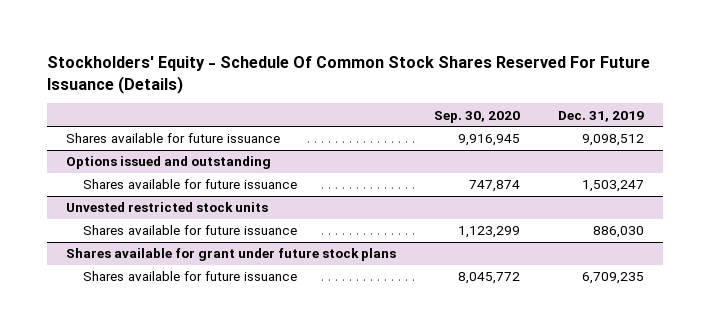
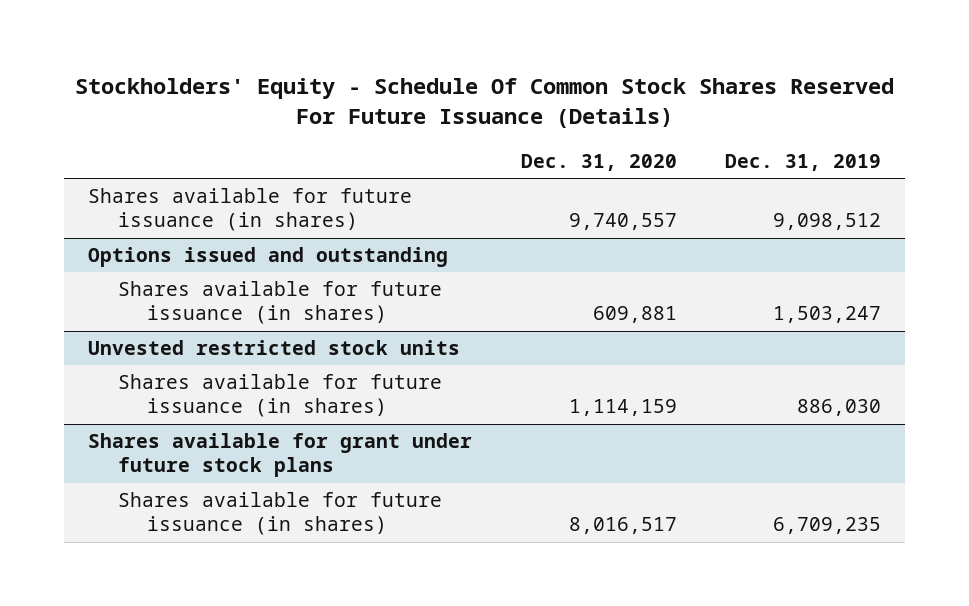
- | Sep. 30, 2020 | Dec. 31, 2019
+ | Dec. 31, 2020 | Dec. 31, 2019
- Shares available for future issuance | 9,916,945 | 9,098,512
+ Shares available for future issuance (in shares) | 9,740,557 | 9,098,512
@ Options issued and outstanding
- Shares available for future issuance | 747,874 | 1,503,247
+ Shares available for future issuance (in shares) | 609,881 | 1,503,247
@ Unvested restricted stock units
- Shares available for future issuance | 1,123,299 | 886,030
+ Shares available for future issuance (in shares) | 1,114,159 | 886,030
@ Shares available for grant under future stock plans
- Shares available for future issuance | 8,045,772 | 6,709,235
+ Shares available for future issuance (in shares) | 8,016,517 | 6,709,235

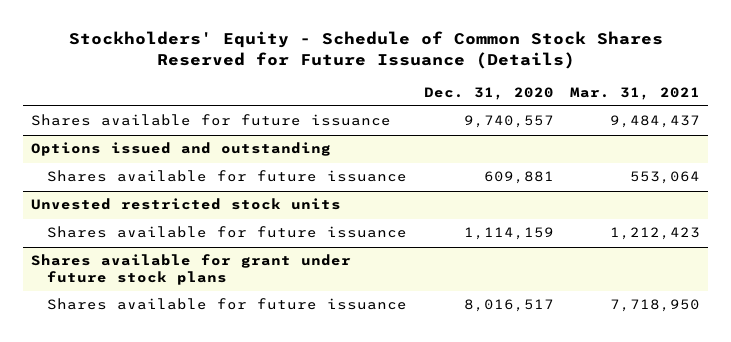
- Stockholders' Equity - Schedule Of Common Stock Shares Reserved For Future Issuance (Details)
+ Stockholders' Equity - Schedule of Common Stock Shares Reserved for Future Issuance (Details)
- | Dec. 31, 2020 | Dec. 31, 2019
+ | Dec. 31, 2020 | Mar. 31, 2021
- Shares available for future issuance (in shares) | 9,740,557 | 9,098,512
+ Shares available for future issuance | 9,740,557 | 9,484,437
@ Options issued and outstanding
- Shares available for future issuance (in shares) | 609,881 | 1,503,247
+ Shares available for future issuance | 609,881 | 553,064
@ Unvested restricted stock units
- Shares available for future issuance (in shares) | 1,114,159 | 886,030
+ Shares available for future issuance | 1,114,159 | 1,212,423
@ Shares available for grant under future stock plans
- Shares available for future issuance (in shares) | 8,016,517 | 6,709,235
+ Shares available for future issuance | 8,016,517 | 7,718,950

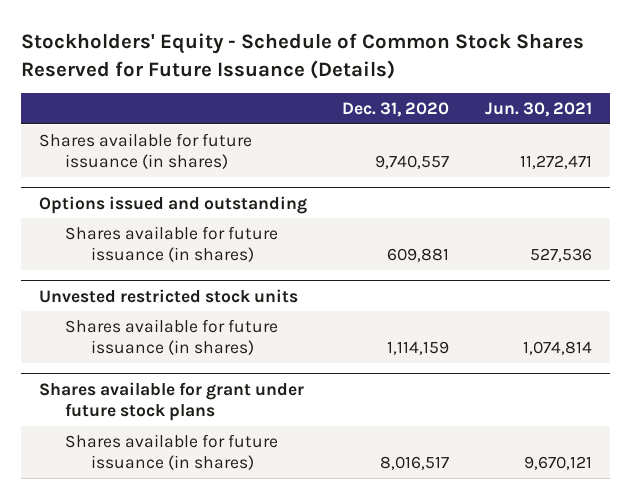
- | Dec. 31, 2020 | Mar. 31, 2021
+ | Dec. 31, 2020 | Jun. 30, 2021
- Shares available for future issuance | 9,740,557 | 9,484,437
+ Shares available for future issuance (in shares) | 9,740,557 | 11,272,471
@ Options issued and outstanding
- Shares available for future issuance | 609,881 | 553,064
+ Shares available for future issuance (in shares) | 609,881 | 527,536
@ Unvested restricted stock units
- Shares available for future issuance | 1,114,159 | 1,212,423
+ Shares available for future issuance (in shares) | 1,114,159 | 1,074,814
@ Shares available for grant under future stock plans
- Shares available for future issuance | 8,016,517 | 7,718,950
+ Shares available for future issuance (in shares) | 8,016,517 | 9,670,121

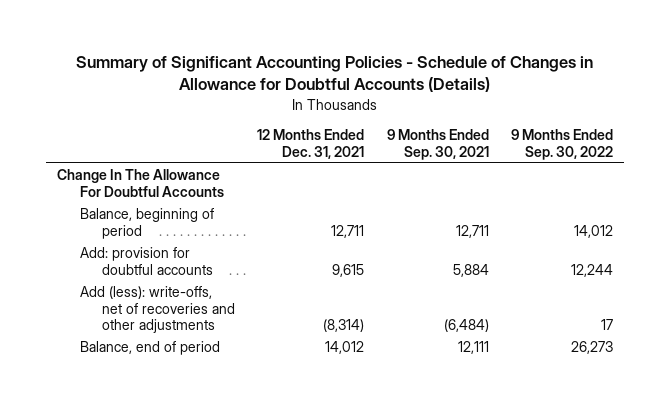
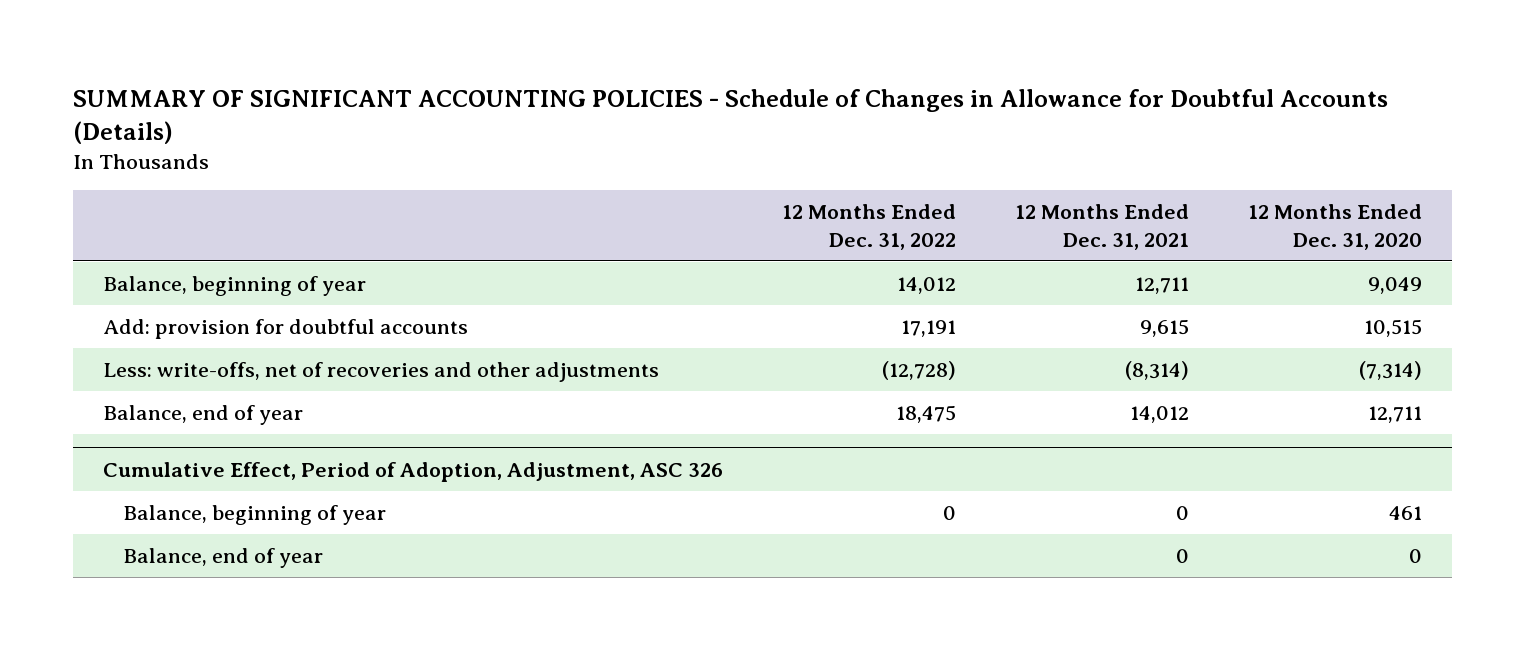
- Summary of Significant Accounting Policies - Schedule of Changes in Allowance for Doubtful Accounts (Details)
+ SUMMARY OF SIGNIFICANT ACCOUNTING POLICIES - Schedule of Changes in Allowance for Doubtful Accounts (Details)
- | 12 Months Ended Dec. 31, 2021 | 9 Months Ended Sep. 30, 2021 | 9 Months Ended Sep. 30, 2022
+ | 12 Months Ended Dec. 31, 2022 | 12 Months Ended Dec. 31, 2021 | 12 Months Ended Dec. 31, 2020
- Change In The Allowance For Doubtful Accounts
- Balance, beginning of period | 12,711 | 12,711 | 14,012
+ Balance, beginning of year | 14,012 | 12,711 | 9,049
- Add (less): write-offs, net of recoveries and other adjustments | (8,314) | (6,484) | 17
- Balance, end of period | 14,012 | 12,111 | 26,273
+ Less: write-offs, net of recoveries and other adjustments | (12,728) | (8,314) | (7,314)
+ Balance, end of year | 18,475 | 14,012 | 12,711
+ Cumulative Effect, Period of Adoption, Adjustment, ASC 326
+ Balance, beginning of year | 0 | 0 | 461
+ Balance, end of year | | 0 | 0

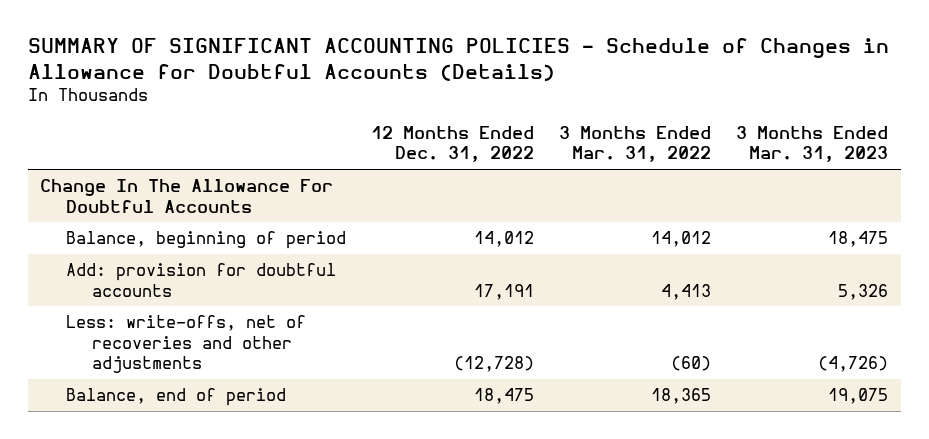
- | 12 Months Ended Dec. 31, 2022 | 12 Months Ended Dec. 31, 2021 | 12 Months Ended Dec. 31, 2020
+ | 12 Months Ended Dec. 31, 2022 | 3 Months Ended Mar. 31, 2022 | 3 Months Ended Mar. 31, 2023
- Balance, beginning of year | 14,012 | 12,711 | 9,049
+ Change In The Allowance For Doubtful Accounts
+ Balance, beginning of period | 14,012 | 14,012 | 18,475
- Balance, end of year | 18,475 | 14,012 | 12,711
- Cumulative Effect, Period of Adoption, Adjustment, ASC 326
- Balance, beginning of year | 0 | 0 | 461
- Balance, end of year | | 0 | 0
+ Balance, end of period | 18,475 | 18,365 | 19,075

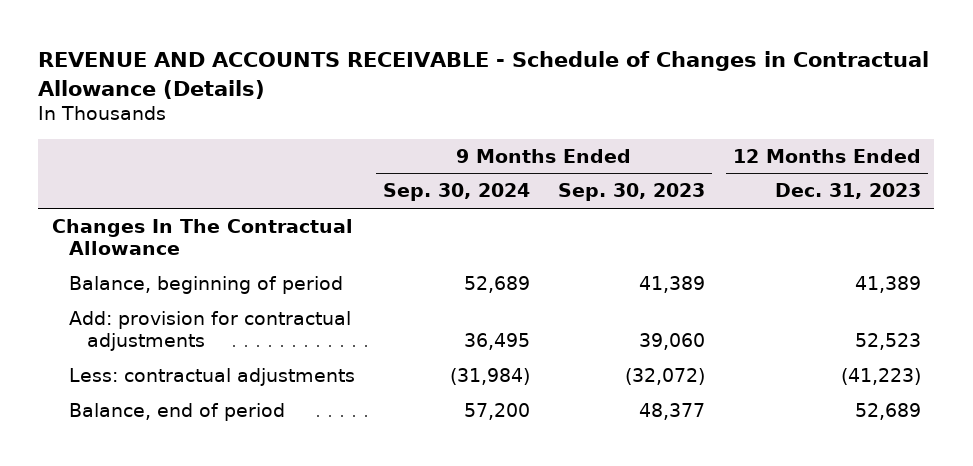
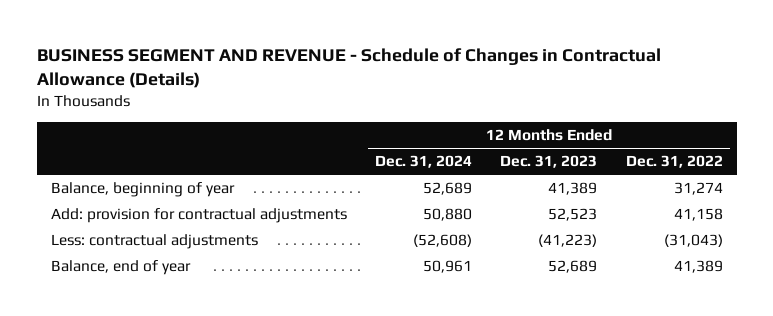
- REVENUE AND ACCOUNTS RECEIVABLE - Schedule of Changes in Contractual Allowance (Details)
+ BUSINESS SEGMENT AND REVENUE - Schedule of Changes in Contractual Allowance (Details)
- | 9 Months Ended Sep. 30, 2024 | 9 Months Ended Sep. 30, 2023 | 12 Months Ended Dec. 31, 2023
+ | 12 Months Ended Dec. 31, 2024 | 12 Months Ended Dec. 31, 2023 | 12 Months Ended Dec. 31, 2022
- Changes In The Contractual Allowance
- Balance, beginning of period | 52,689 | 41,389 | 41,389
+ Balance, beginning of year | 52,689 | 41,389 | 31,274
- Balance, end of period | 57,200 | 48,377 | 52,689
+ Balance, end of year | 50,961 | 52,689 | 41,389

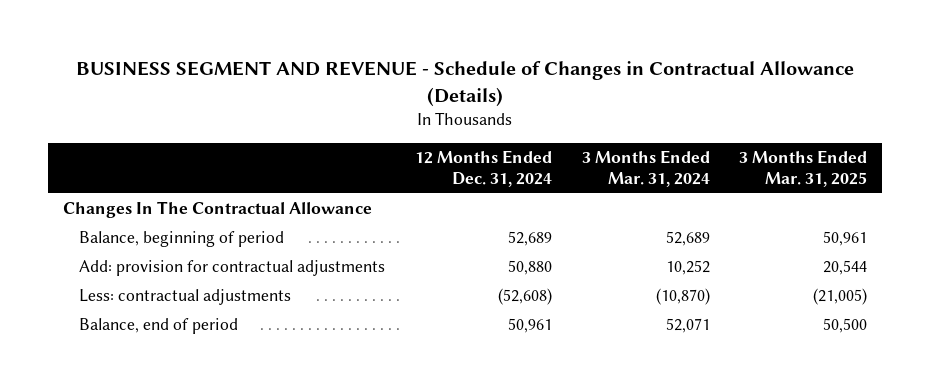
- | 12 Months Ended Dec. 31, 2024 | 12 Months Ended Dec. 31, 2023 | 12 Months Ended Dec. 31, 2022
+ | 12 Months Ended Dec. 31, 2024 | 3 Months Ended Mar. 31, 2024 | 3 Months Ended Mar. 31, 2025
- Balance, beginning of year | 52,689 | 41,389 | 31,274
+ Changes In The Contractual Allowance
+ Balance, beginning of period | 52,689 | 52,689 | 50,961
- Balance, end of year | 50,961 | 52,689 | 41,389
+ Balance, end of period | 50,961 | 52,071 | 50,500

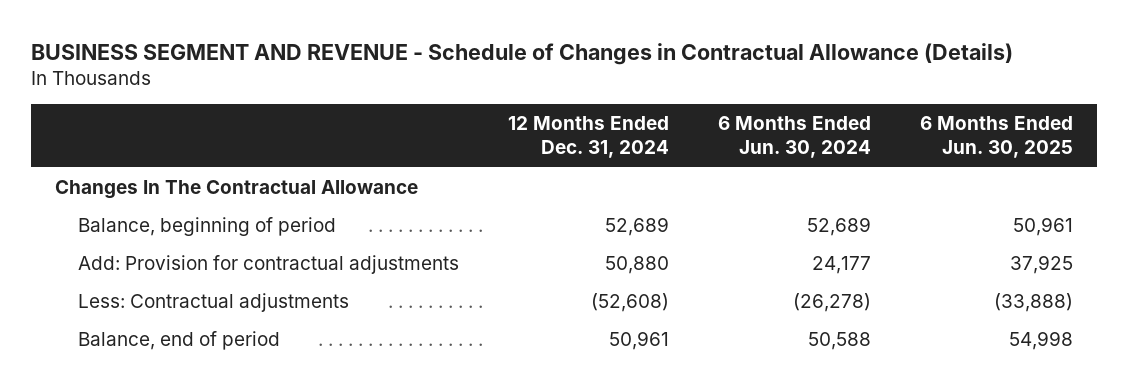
- | 12 Months Ended Dec. 31, 2024 | 3 Months Ended Mar. 31, 2024 | 3 Months Ended Mar. 31, 2025
+ | 12 Months Ended Dec. 31, 2024 | 6 Months Ended Jun. 30, 2024 | 6 Months Ended Jun. 30, 2025
- Add: provision for contractual adjustments | 50,880 | 10,252 | 20,544
- Less: contractual adjustments | (52,608) | (10,870) | (21,005)
+ Add: Provision for contractual adjustments | 50,880 | 24,177 | 37,925
+ Less: Contractual adjustments | (52,608) | (26,278) | (33,888)

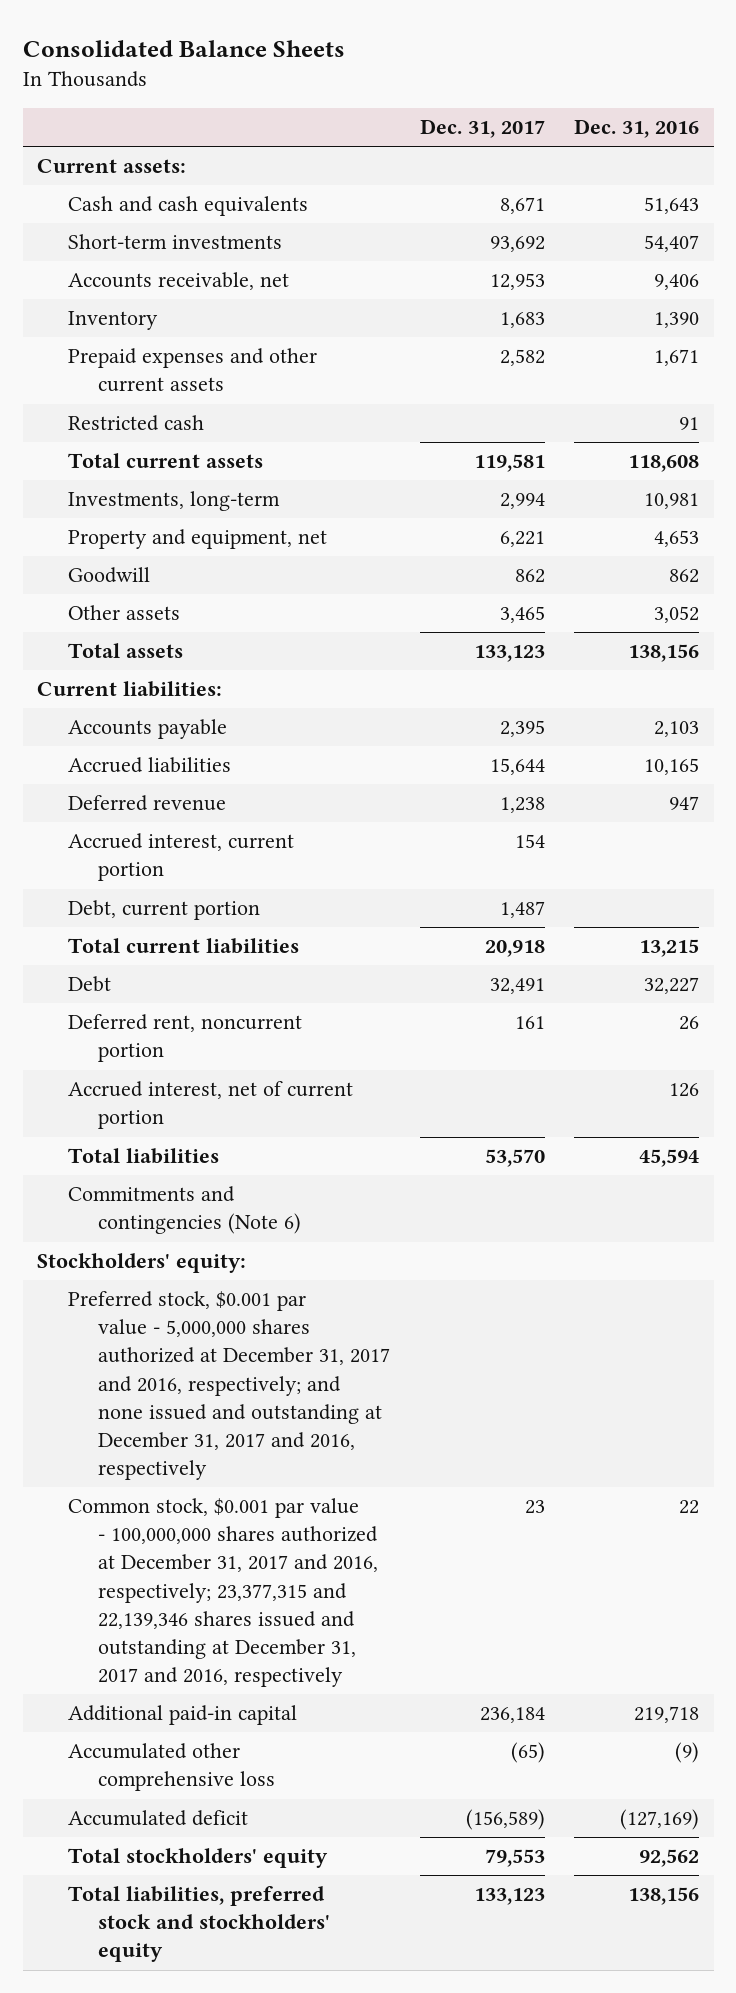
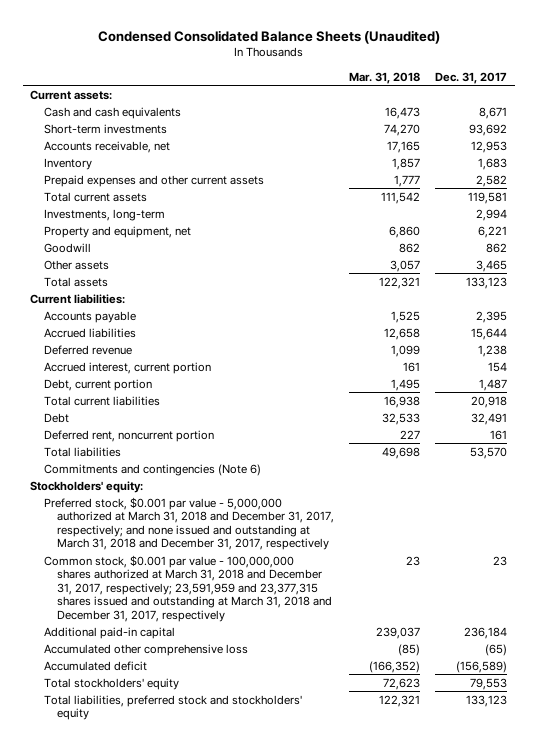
- Consolidated Balance Sheets
+ Condensed Consolidated Balance Sheets (Unaudited)
- | Dec. 31, 2017 | Dec. 31, 2016
+ | Mar. 31, 2018 | Dec. 31, 2017
- Restricted cash | | 91
- Accrued interest, net of current portion | | 126
- Preferred stock, $0.001 par value - 5,000,000 shares authorized at December 31, 2017 and 2016, respectively; and none issued and outstanding at December 31, 2017 and 2016, respectively
- Common stock, $0.001 par value - 100,000,000 shares authorized at December 31, 2017 and 2016, respectively; 23,377,315 and 22,139,346 shares issued and outstanding at December 31, 2017 and 2016, respectively | 23 | 22
+ Preferred stock, $0.001 par value - 5,000,000 authorized at March 31, 2018 and December 31, 2017, respectively; and none issued and outstanding at March 31, 2018 and December 31, 2017, respectively
+ Common stock, $0.001 par value - 100,000,000 shares authorized at March 31, 2018 and December 31, 2017, respectively; 23,591,959 and 23,377,315 shares issued and outstanding at March 31, 2018 and December 31, 2017, respectively | 23 | 23

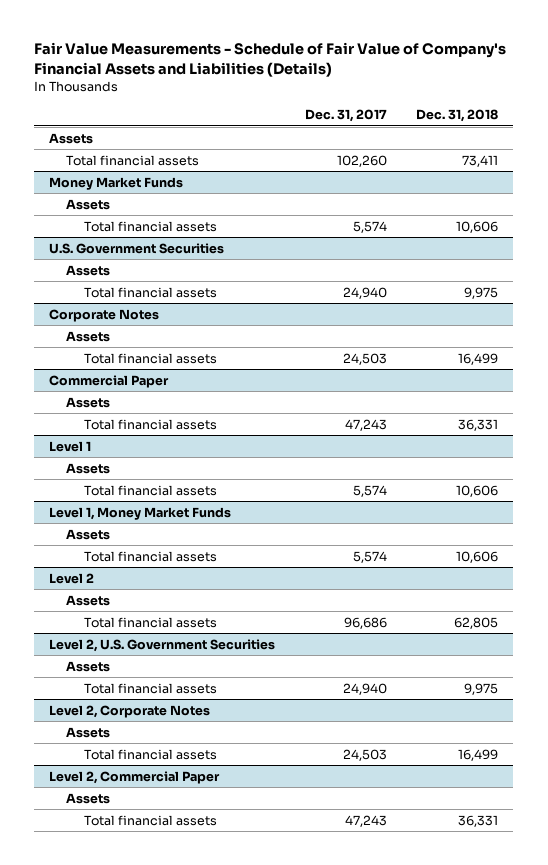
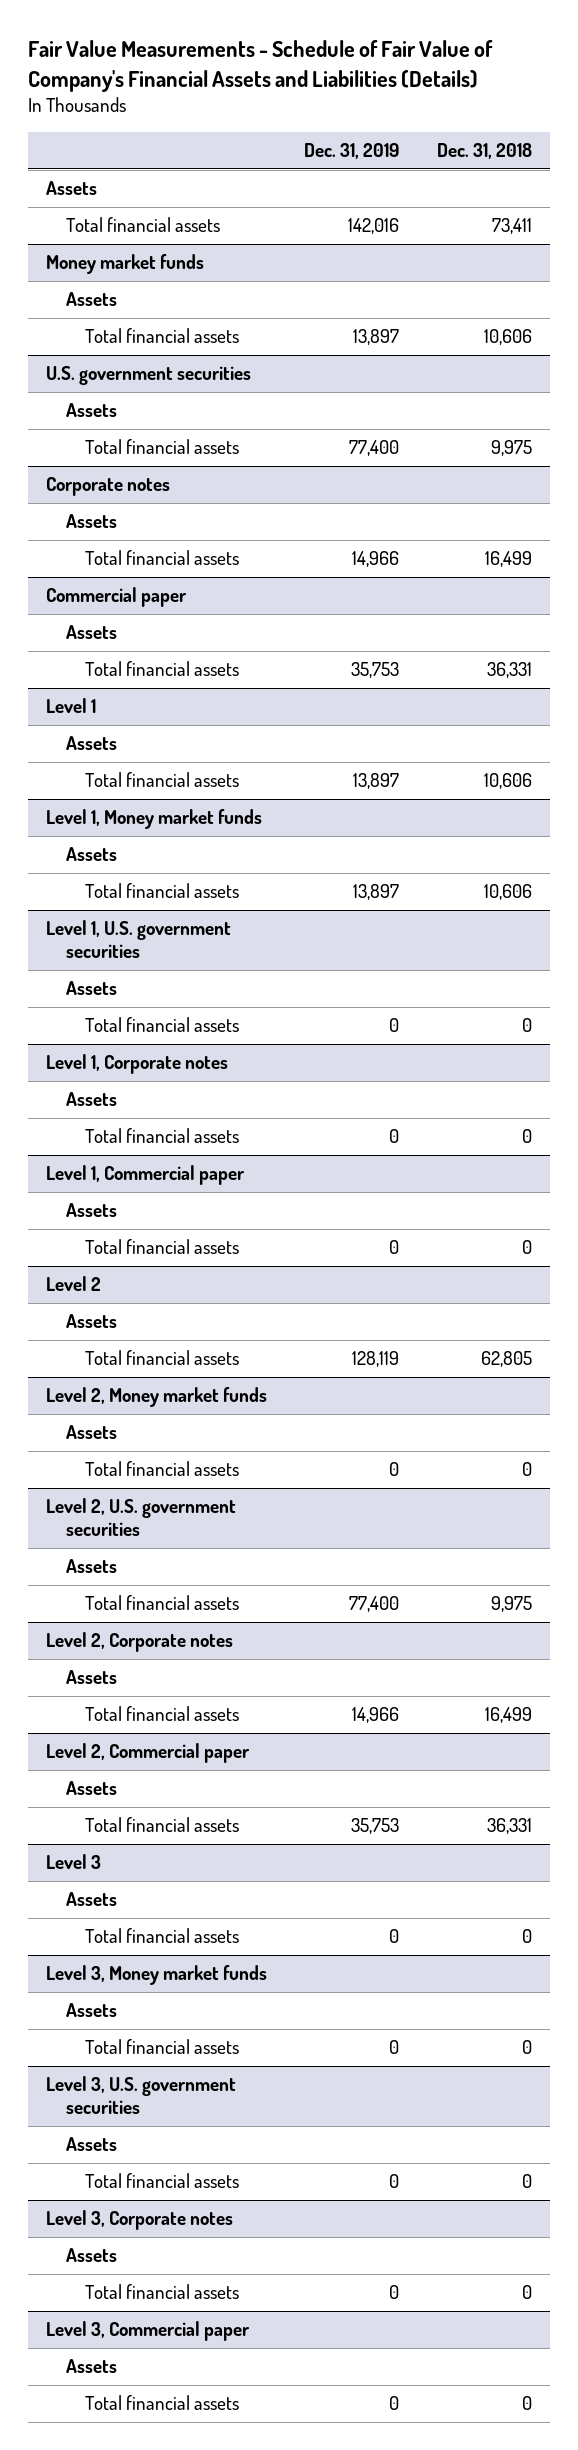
- | Dec. 31, 2017 | Dec. 31, 2018
+ | Dec. 31, 2019 | Dec. 31, 2018
- Money Market Funds
+ Money market funds
- U.S. Government Securities
+ U.S. government securities
- Corporate Notes
+ Corporate notes
- Commercial Paper
+ Commercial paper
- Level 1, Money Market Funds
+ Level 1, Money market funds
+ Level 1, U.S. government securities
+ Assets
+ Total financial assets | 0 | 0
+ Level 1, Corporate notes
+ Assets
+ Total financial assets | 0 | 0
+ Level 1, Commercial paper
+ Assets
+ Total financial assets | 0 | 0
- Level 2, U.S. Government Securities
+ Level 2, Money market funds
+ Total financial assets | 0 | 0
+ Level 2, U.S. government securities
+ Assets
- Level 2, Corporate Notes
+ Level 2, Corporate notes
- Level 2, Commercial Paper
+ Level 2, Commercial paper
+ Level 3
+ Assets
+ Total financial assets | 0 | 0
+ Level 3, Money market funds
+ Assets
+ Total financial assets | 0 | 0
+ Level 3, U.S. government securities
+ Assets
+ Total financial assets | 0 | 0
+ Level 3, Corporate notes
+ Assets
+ Total financial assets | 0 | 0
+ Level 3, Commercial paper
+ Assets
+ Total financial assets | 0 | 0

